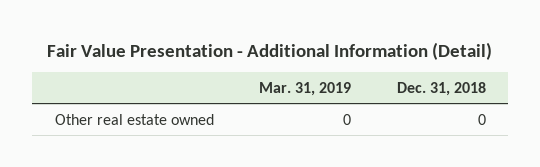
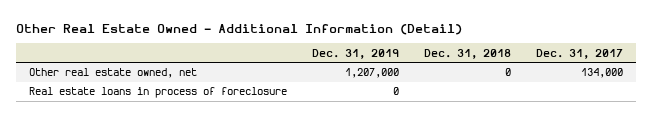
- Fair Value Presentation - Additional Information (Detail)
+ Other Real Estate Owned - Additional Information (Detail)
- | Mar. 31, 2019 | Dec. 31, 2018
+ | Dec. 31, 2019 | Dec. 31, 2018 | Dec. 31, 2017
- Other real estate owned | 0 | 0
+ Other real estate owned, net | 1,207,000 | 0 | 134,000
+ Real estate loans in process of foreclosure | 0 | |

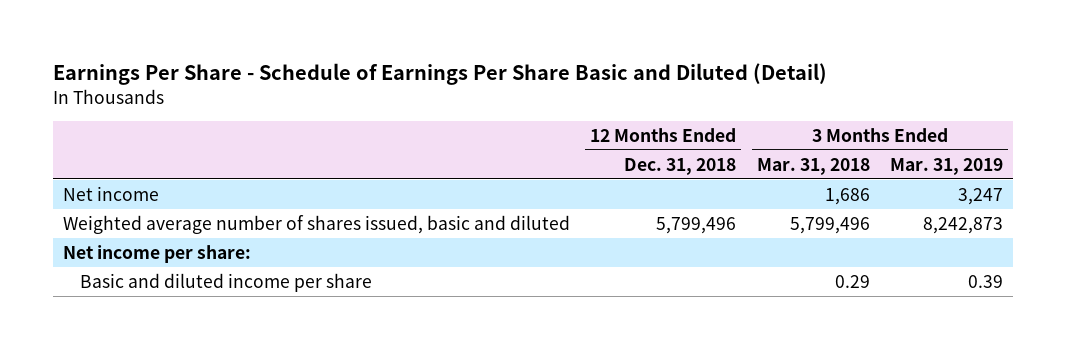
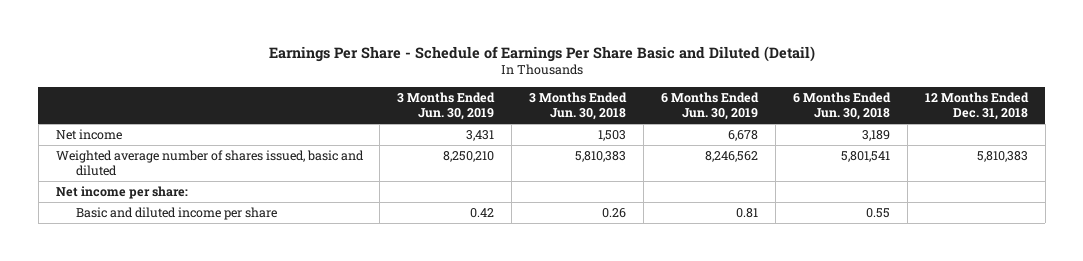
- | 12 Months Ended Dec. 31, 2018 | 3 Months Ended Mar. 31, 2018 | 3 Months Ended Mar. 31, 2019
+ | 3 Months Ended Jun. 30, 2019 | 3 Months Ended Jun. 30, 2018 | 6 Months Ended Jun. 30, 2019 | 6 Months Ended Jun. 30, 2018 | 12 Months Ended Dec. 31, 2018
- Weighted average number of shares issued, basic and diluted | 5,799,496 | 5,799,496 | 8,242,873
+ Weighted average number of shares issued, basic and diluted | 8,250,210 | 5,810,383 | 8,246,562 | 5,801,541 | 5,810,383

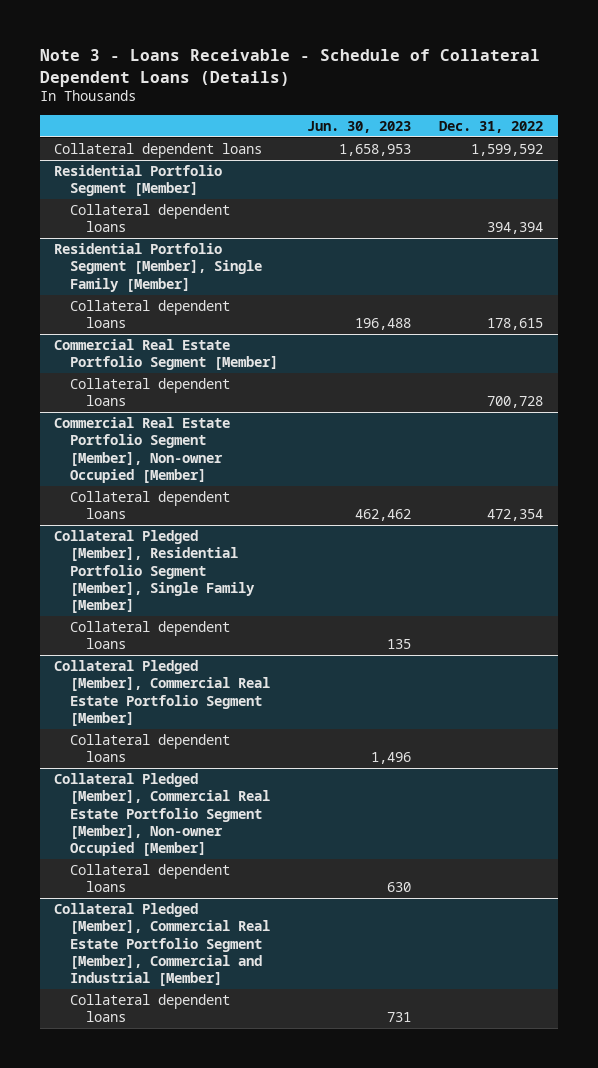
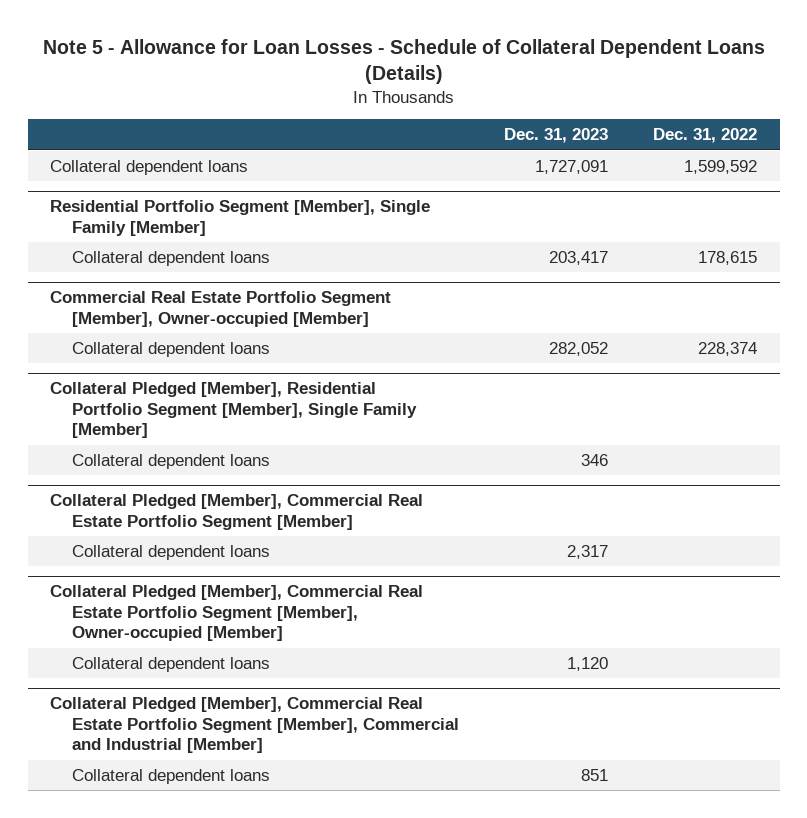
- Note 3 - Loans Receivable - Schedule of Collateral Dependent Loans (Details)
+ Note 5 - Allowance for Loan Losses - Schedule of Collateral Dependent Loans (Details)
- | Jun. 30, 2023 | Dec. 31, 2022
+ | Dec. 31, 2023 | Dec. 31, 2022
- Residential Portfolio Segment [Member]
- Collateral dependent loans | | 394,394
- Commercial Real Estate Portfolio Segment [Member]
- Collateral dependent loans | | 700,728
- Commercial Real Estate Portfolio Segment [Member], Non-owner Occupied [Member]
- Collateral dependent loans | 462,462 | 472,354
+ Commercial Real Estate Portfolio Segment [Member], Owner-occupied [Member]
+ Collateral dependent loans | 282,052 | 228,374
- Collateral Pledged [Member], Commercial Real Estate Portfolio Segment [Member], Non-owner Occupied [Member]
+ Collateral Pledged [Member], Commercial Real Estate Portfolio Segment [Member], Owner-occupied [Member]

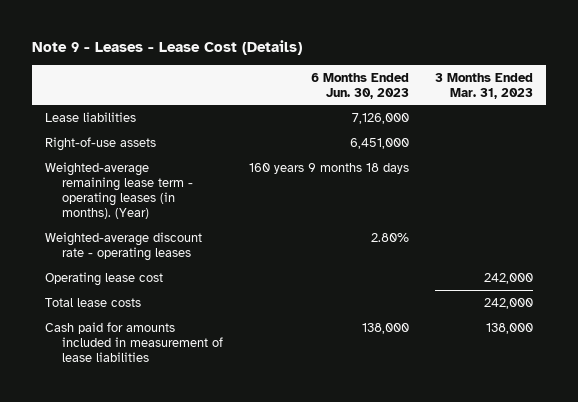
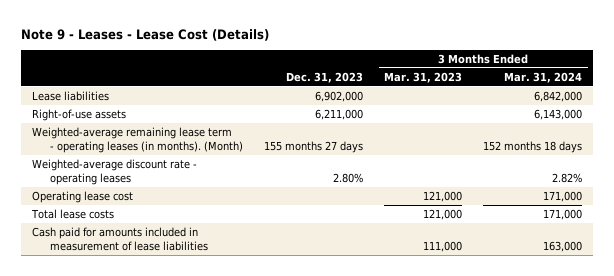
- | 6 Months Ended Jun. 30, 2023 | 3 Months Ended Mar. 31, 2023
+ | Dec. 31, 2023 | 3 Months Ended Mar. 31, 2023 | 3 Months Ended Mar. 31, 2024
- Weighted-average remaining lease term - operating leases (in months). (Year) | 160 years 9 months 18 days |
+ Weighted-average remaining lease term - operating leases (in months). (Month) | 155 months 27 days | | 152 months 18 days
- Operating lease cost | | 242,000
- Total lease costs | | 242,000
- Cash paid for amounts included in measurement of lease liabilities | 138,000 | 138,000
+ Operating lease cost | | 121,000 | 171,000
+ Total lease costs | | 121,000 | 171,000
+ Cash paid for amounts included in measurement of lease liabilities | | 111,000 | 163,000

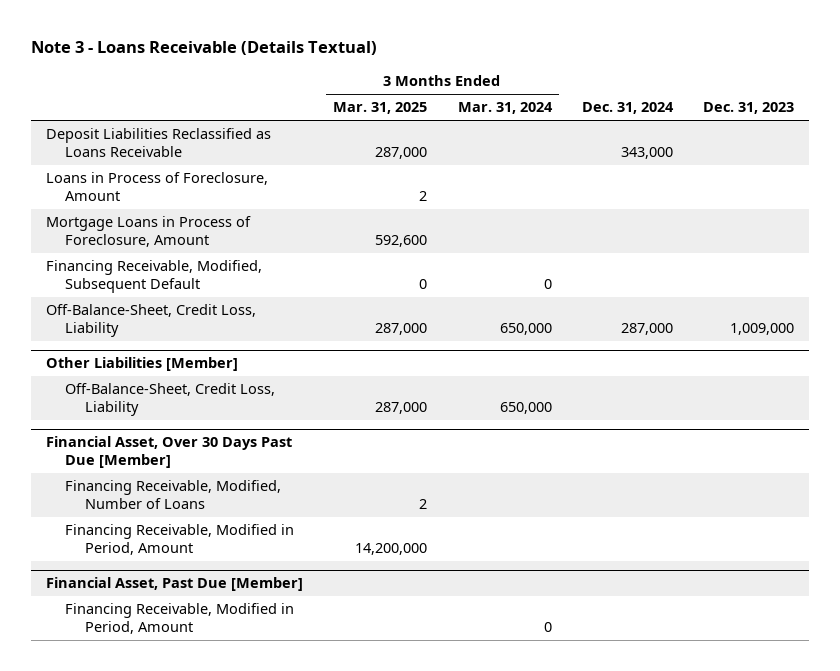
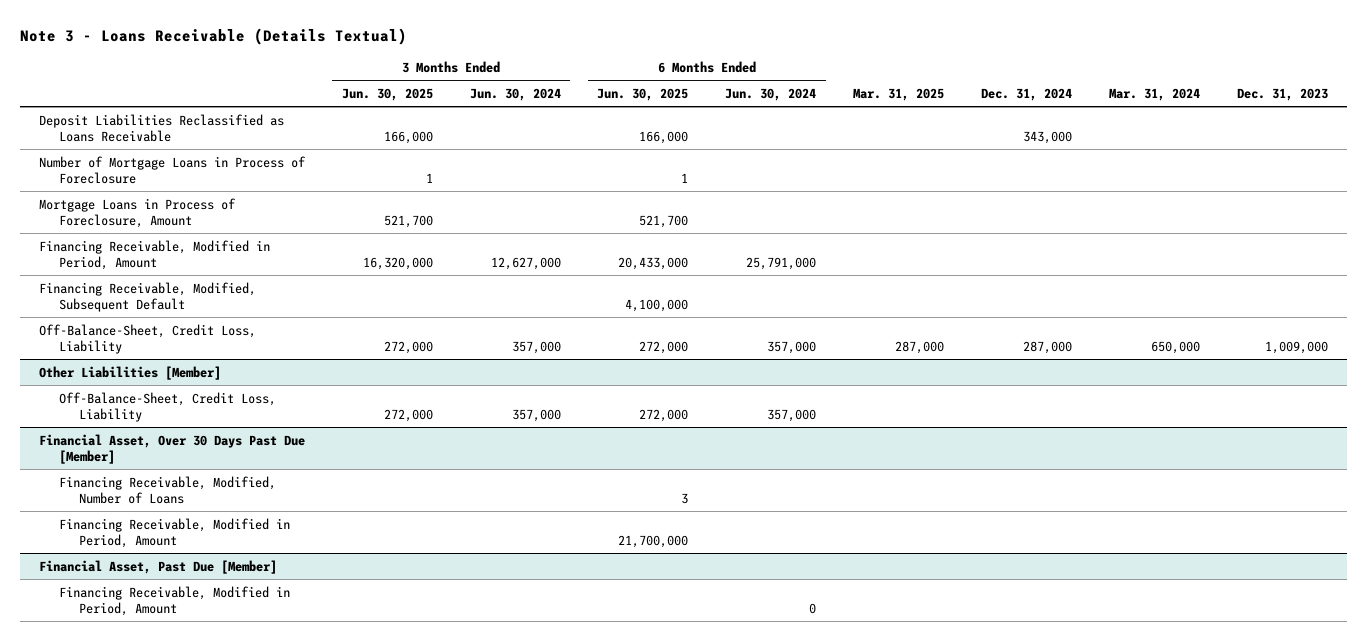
- | 3 Months Ended Mar. 31, 2025 | 3 Months Ended Mar. 31, 2024 | Dec. 31, 2024 | Dec. 31, 2023
+ | 3 Months Ended Jun. 30, 2025 | 3 Months Ended Jun. 30, 2024 | 6 Months Ended Jun. 30, 2025 | 6 Months Ended Jun. 30, 2024 | Mar. 31, 2025 | Dec. 31, 2024 | Mar. 31, 2024 | Dec. 31, 2023
- Loans in Process of Foreclosure, Amount | 2 | | |
+ Number of Mortgage Loans in Process of Foreclosure | 1 | | 1 | | | | |
+ Financing Receivable, Modified in Period, Amount | 16,320,000 | 12,627,000 | 20,433,000 | 25,791,000 | | | |

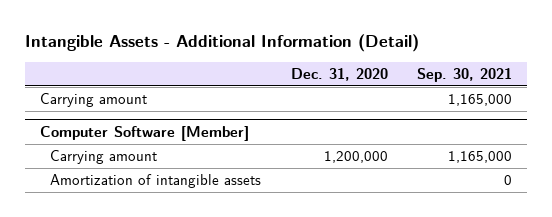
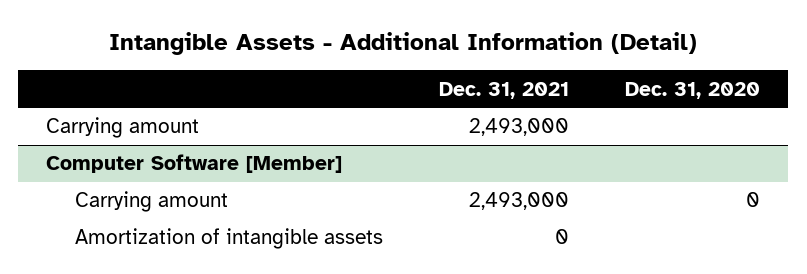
- | Dec. 31, 2020 | Sep. 30, 2021
+ | Dec. 31, 2021 | Dec. 31, 2020
@ Computer Software [Member]
- Carrying amount | 1,200,000 | 1,165,000
+ Carrying amount | 2,493,000 | 0

